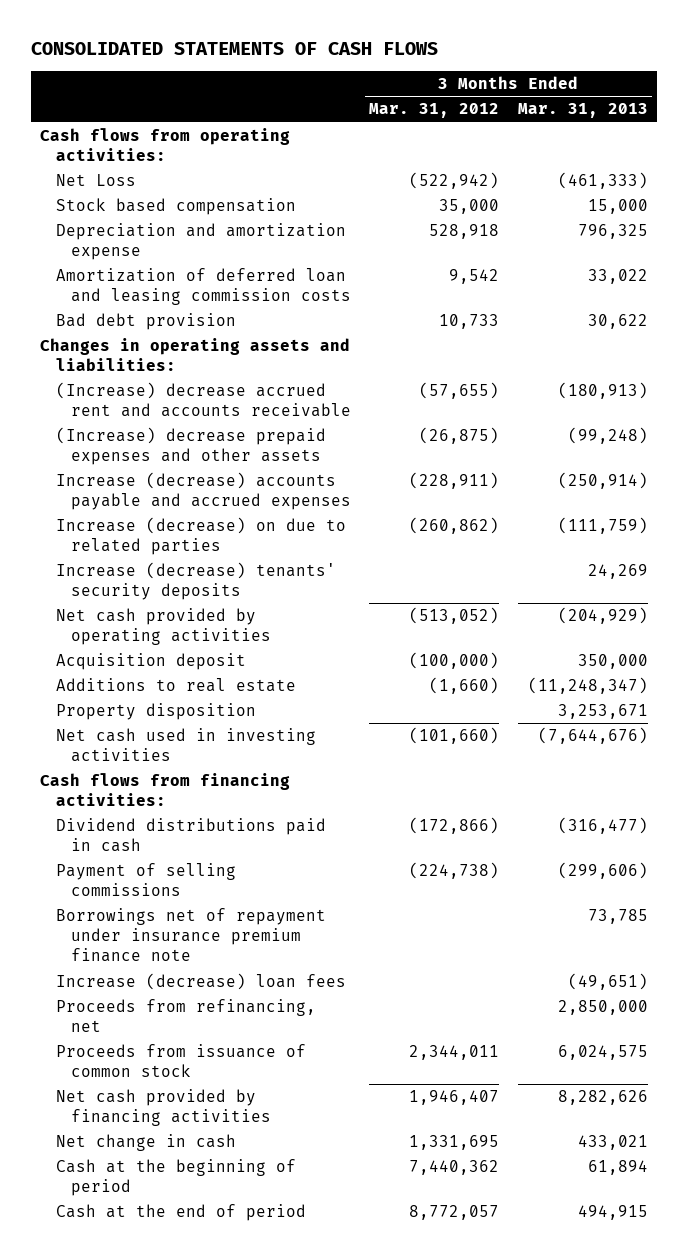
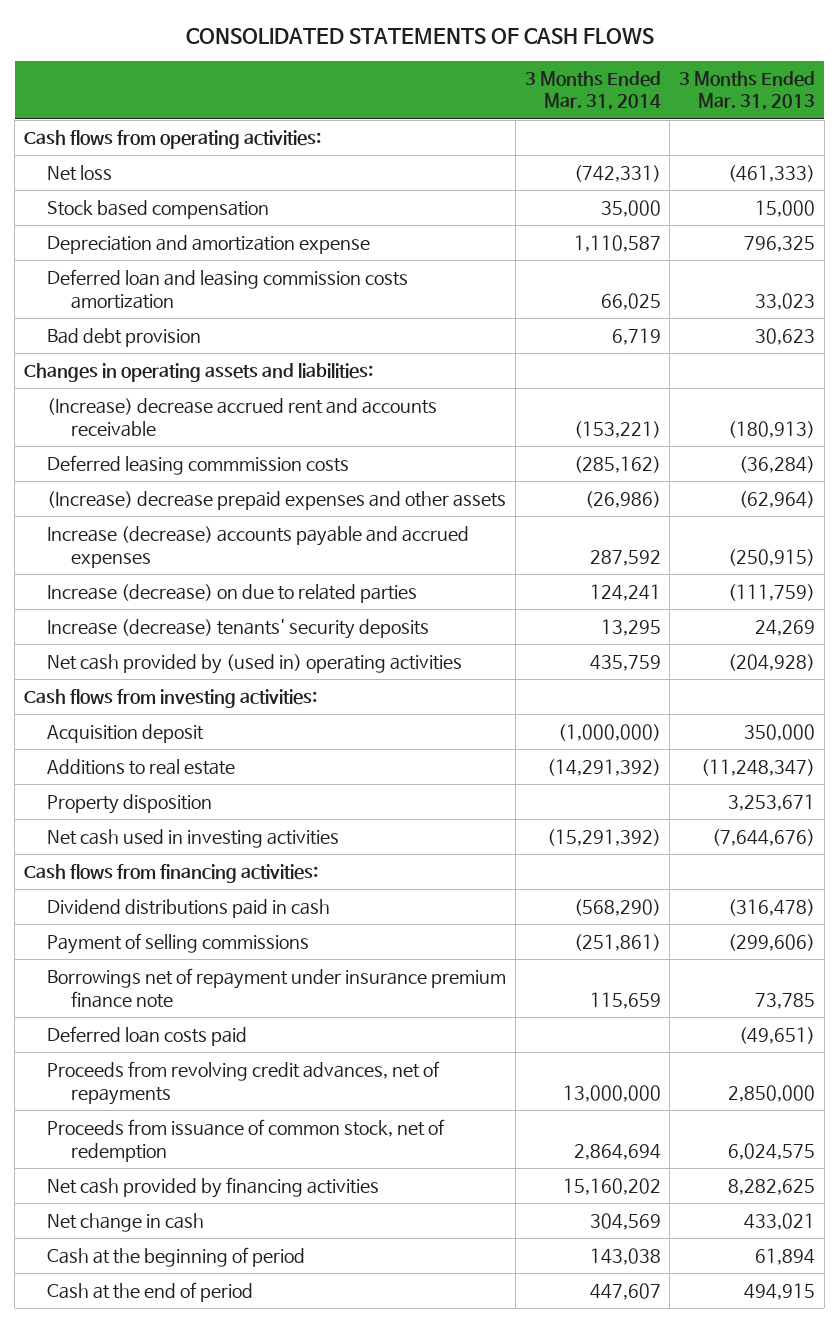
- | 3 Months Ended Mar. 31, 2012 | 3 Months Ended Mar. 31, 2013
+ | 3 Months Ended Mar. 31, 2014 | 3 Months Ended Mar. 31, 2013
- Net Loss | (522,942) | (461,333)
+ Net loss | (742,331) | (461,333)
- Amortization of deferred loan and leasing commission costs | 9,542 | 33,022
- Bad debt provision | 10,733 | 30,622
+ Deferred loan and leasing commission costs amortization | 66,025 | 33,023
+ Bad debt provision | 6,719 | 30,623
- (Increase) decrease prepaid expenses and other assets | (26,875) | (99,248)
- Increase (decrease) accounts payable and accrued expenses | (228,911) | (250,914)
+ Deferred leasing commmission costs | (285,162) | (36,284)
+ (Increase) decrease prepaid expenses and other assets | (26,986) | (62,964)
+ Increase (decrease) accounts payable and accrued expenses | 287,592 | (250,915)
- Net cash provided by operating activities | (513,052) | (204,929)
+ Net cash provided by (used in) operating activities | 435,759 | (204,928)
+ Cash flows from investing activities:
- Dividend distributions paid in cash | (172,866) | (316,477)
+ Dividend distributions paid in cash | (568,290) | (316,478)
- Increase (decrease) loan fees | | (49,651)
- Proceeds from refinancing, net | | 2,850,000
- Proceeds from issuance of common stock | 2,344,011 | 6,024,575
- Net cash provided by financing activities | 1,946,407 | 8,282,626
+ Deferred loan costs paid | | (49,651)
+ Proceeds from revolving credit advances, net of repayments | 13,000,000 | 2,850,000
+ Proceeds from issuance of common stock, net of redemption | 2,864,694 | 6,024,575
+ Net cash provided by financing activities | 15,160,202 | 8,282,625

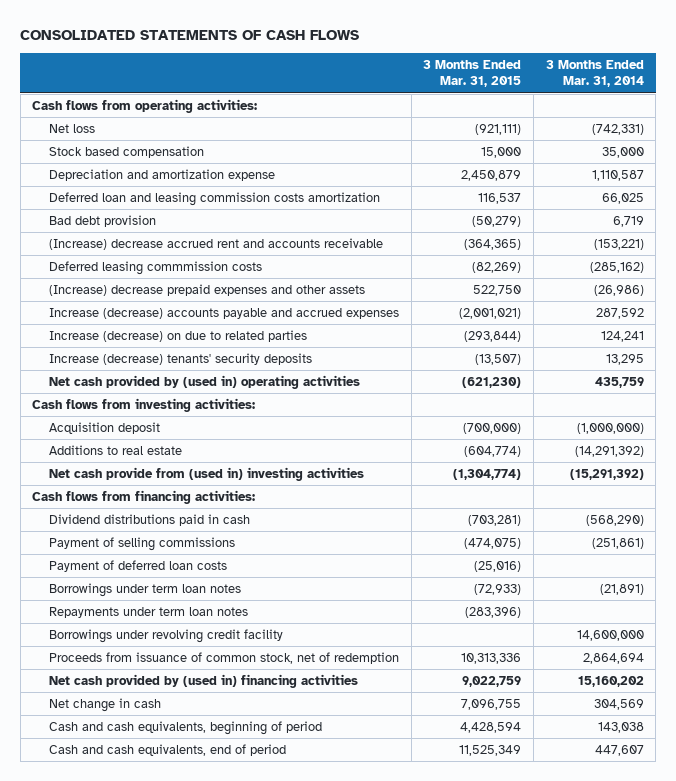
- | 3 Months Ended Mar. 31, 2014 | 3 Months Ended Mar. 31, 2013
+ | 3 Months Ended Mar. 31, 2015 | 3 Months Ended Mar. 31, 2014
- Changes in operating assets and liabilities:
- Property disposition | | 3,253,671
- Net cash used in investing activities | (15,291,392) | (7,644,676)
+ Net cash provide from (used in) investing activities | (1,304,774) | (15,291,392)
- Borrowings net of repayment under insurance premium finance note | 115,659 | 73,785
- Deferred loan costs paid | | (49,651)
- Proceeds from revolving credit advances, net of repayments | 13,000,000 | 2,850,000
+ Payment of deferred loan costs | (25,016) |
+ Borrowings under term loan notes | (72,933) | (21,891)
+ Repayments under term loan notes | (283,396) |
+ Borrowings under revolving credit facility | | 14,600,000
- Net cash provided by financing activities | 15,160,202 | 8,282,625
+ Net cash provided by (used in) financing activities | 9,022,759 | 15,160,202
- Cash at the beginning of period | 143,038 | 61,894
- Cash at the end of period | 447,607 | 494,915
+ Cash and cash equivalents, beginning of period | 4,428,594 | 143,038
+ Cash and cash equivalents, end of period | 11,525,349 | 447,607

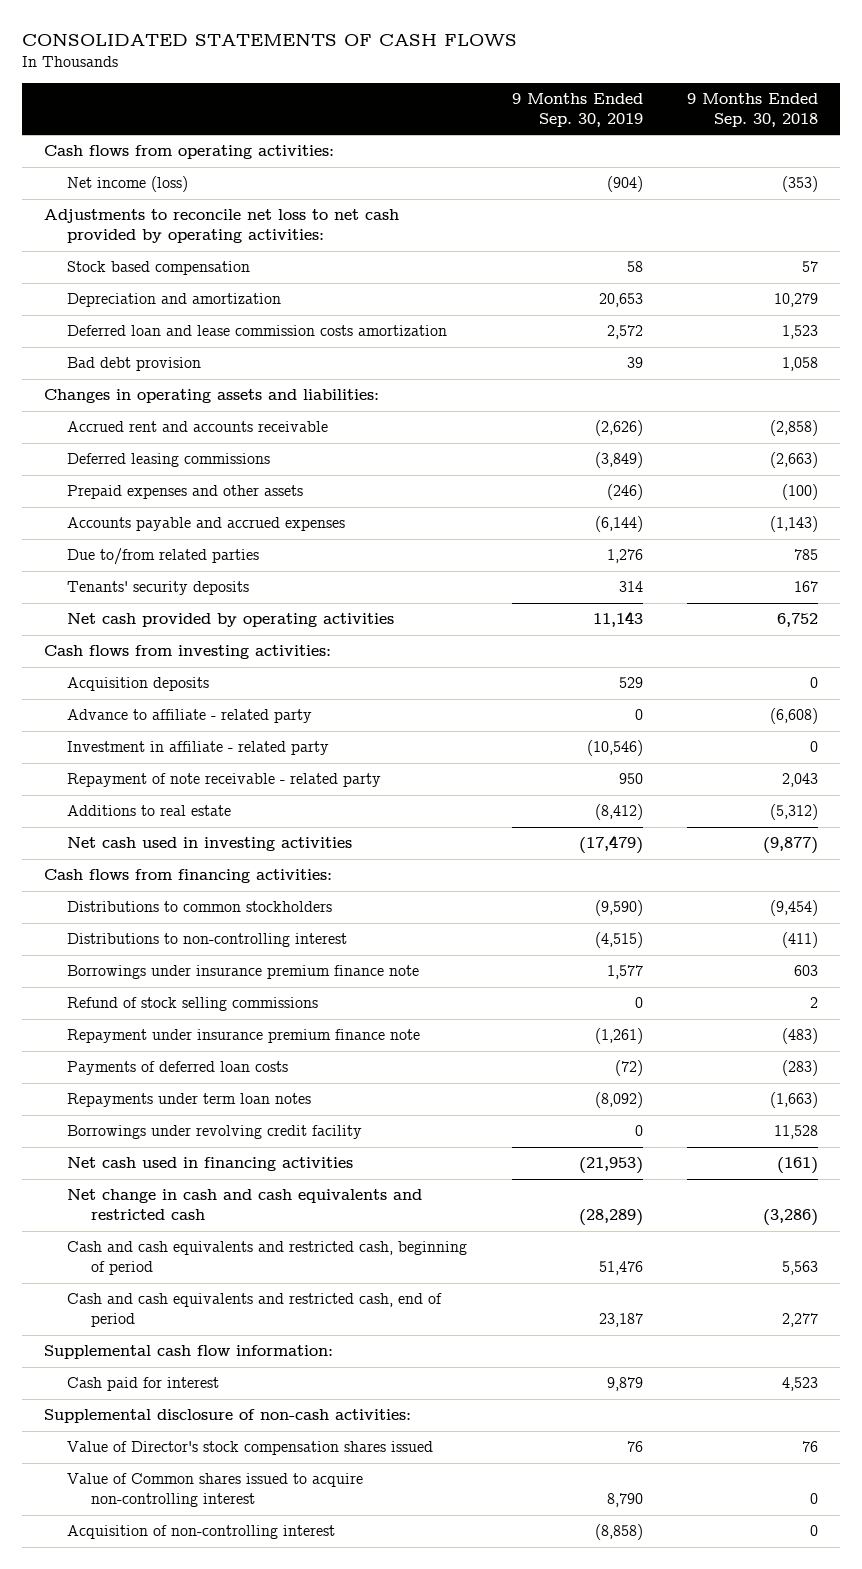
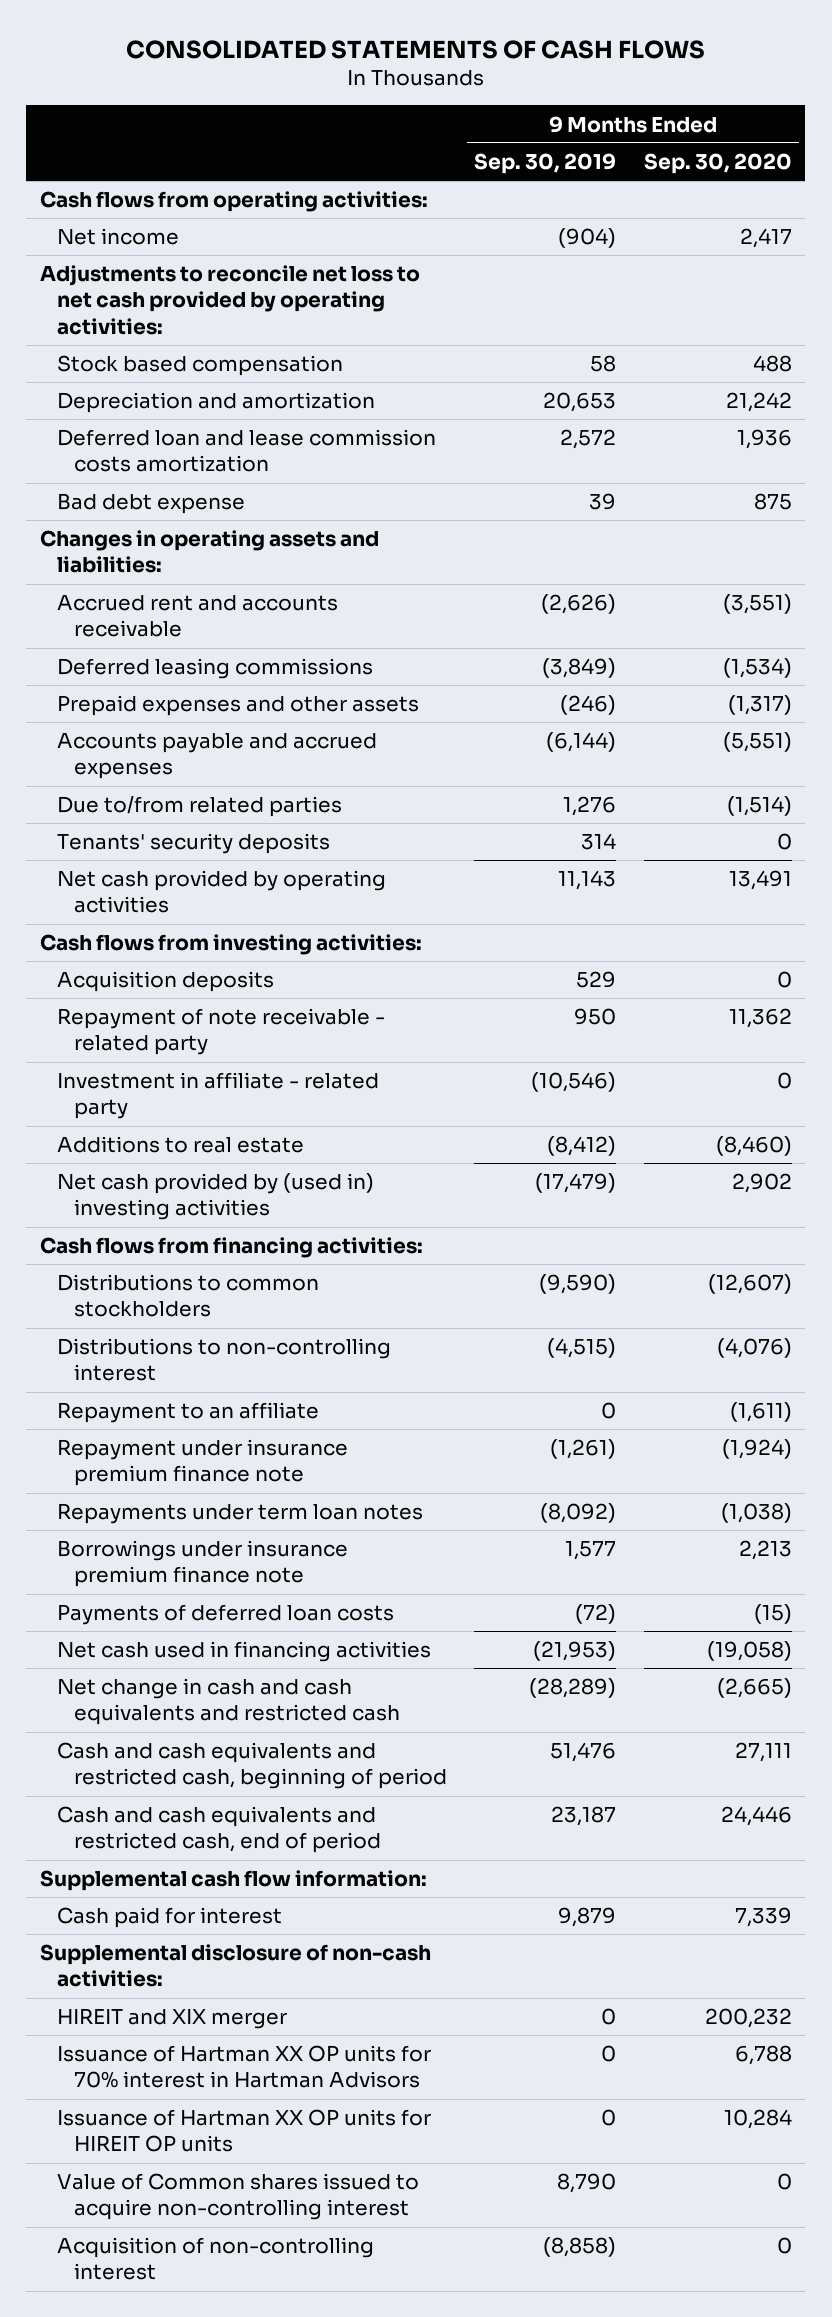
- | 9 Months Ended Sep. 30, 2019 | 9 Months Ended Sep. 30, 2018
+ | 9 Months Ended Sep. 30, 2019 | 9 Months Ended Sep. 30, 2020
- Net income (loss) | (904) | (353)
+ Net income | (904) | 2,417
- Bad debt provision | 39 | 1,058
+ Bad debt expense | 39 | 875
- Advance to affiliate - related party | 0 | (6,608)
moved down: Investment in affiliate - related party | (10,546) | 0
- Net cash used in investing activities | (17,479) | (9,877)
+ Net cash provided by (used in) investing activities | (17,479) | 2,902
- Refund of stock selling commissions | 0 | 2
+ Repayment to an affiliate | 0 | (1,611)
- Borrowings under revolving credit facility | 0 | 11,528
moved down: Borrowings under insurance premium finance note | 1,577 | 2,213
moved down: Payments of deferred loan costs | (72) | (15)
- Value of Director's stock compensation shares issued | 76 | 76
+ HIREIT and XIX merger | 0 | 200,232
+ Issuance of Hartman XX OP units for 70% interest in Hartman Advisors | 0 | 6,788
+ Issuance of Hartman XX OP units for HIREIT OP units | 0 | 10,284

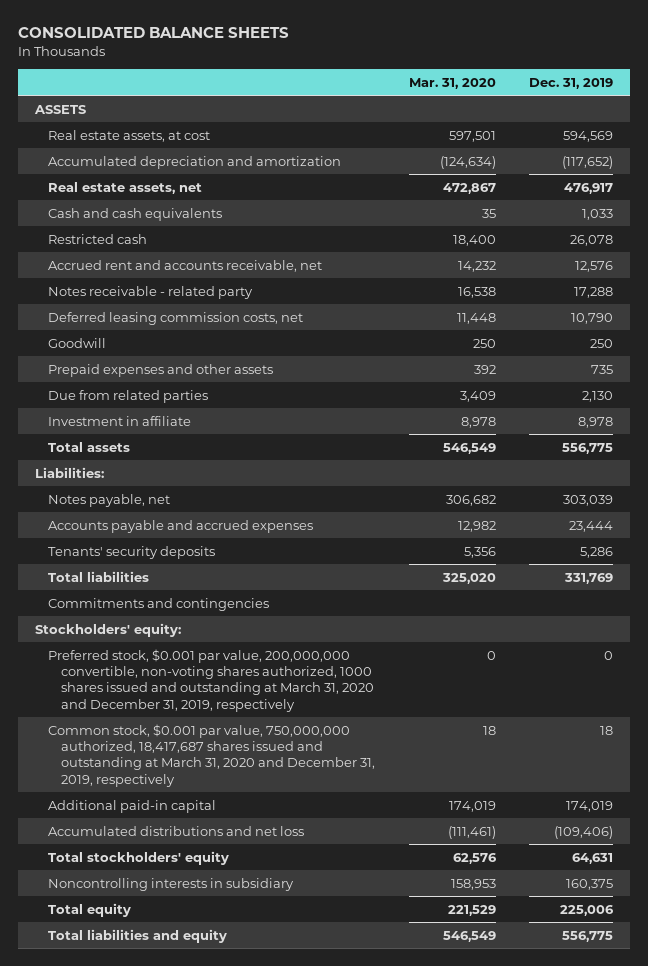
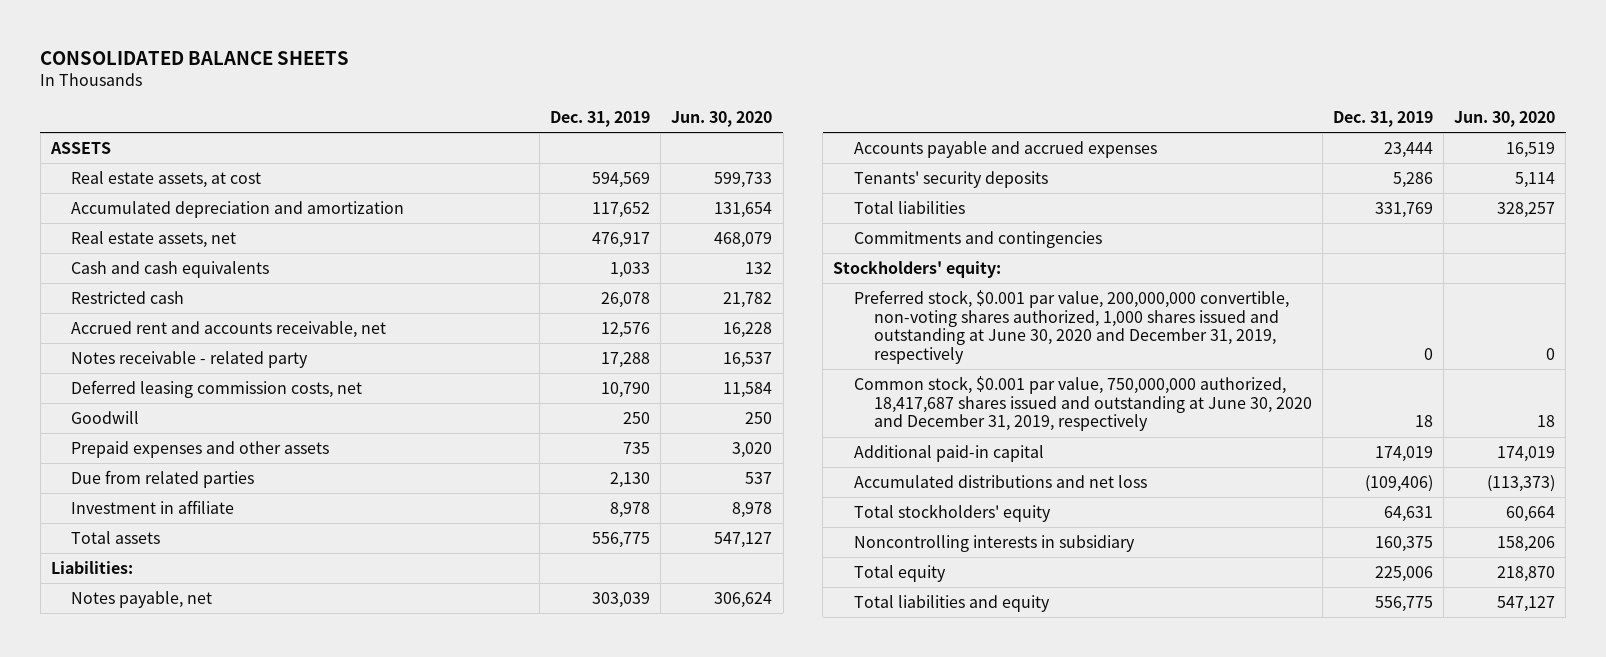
- | Mar. 31, 2020 | Dec. 31, 2019
+ | Dec. 31, 2019 | Jun. 30, 2020
- Accumulated depreciation and amortization | (124,634) | (117,652)
+ Accumulated depreciation and amortization | 117,652 | 131,654
- Preferred stock, $0.001 par value, 200,000,000 convertible, non-voting shares authorized, 1000 shares issued and outstanding at March 31, 2020 and December 31, 2019, respectively | 0 | 0
- Common stock, $0.001 par value, 750,000,000 authorized, 18,417,687 shares issued and outstanding at March 31, 2020 and December 31, 2019, respectively | 18 | 18
+ Preferred stock, $0.001 par value, 200,000,000 convertible, non-voting shares authorized, 1,000 shares issued and outstanding at June 30, 2020 and December 31, 2019, respectively | 0 | 0
+ Common stock, $0.001 par value, 750,000,000 authorized, 18,417,687 shares issued and outstanding at June 30, 2020 and December 31, 2019, respectively | 18 | 18

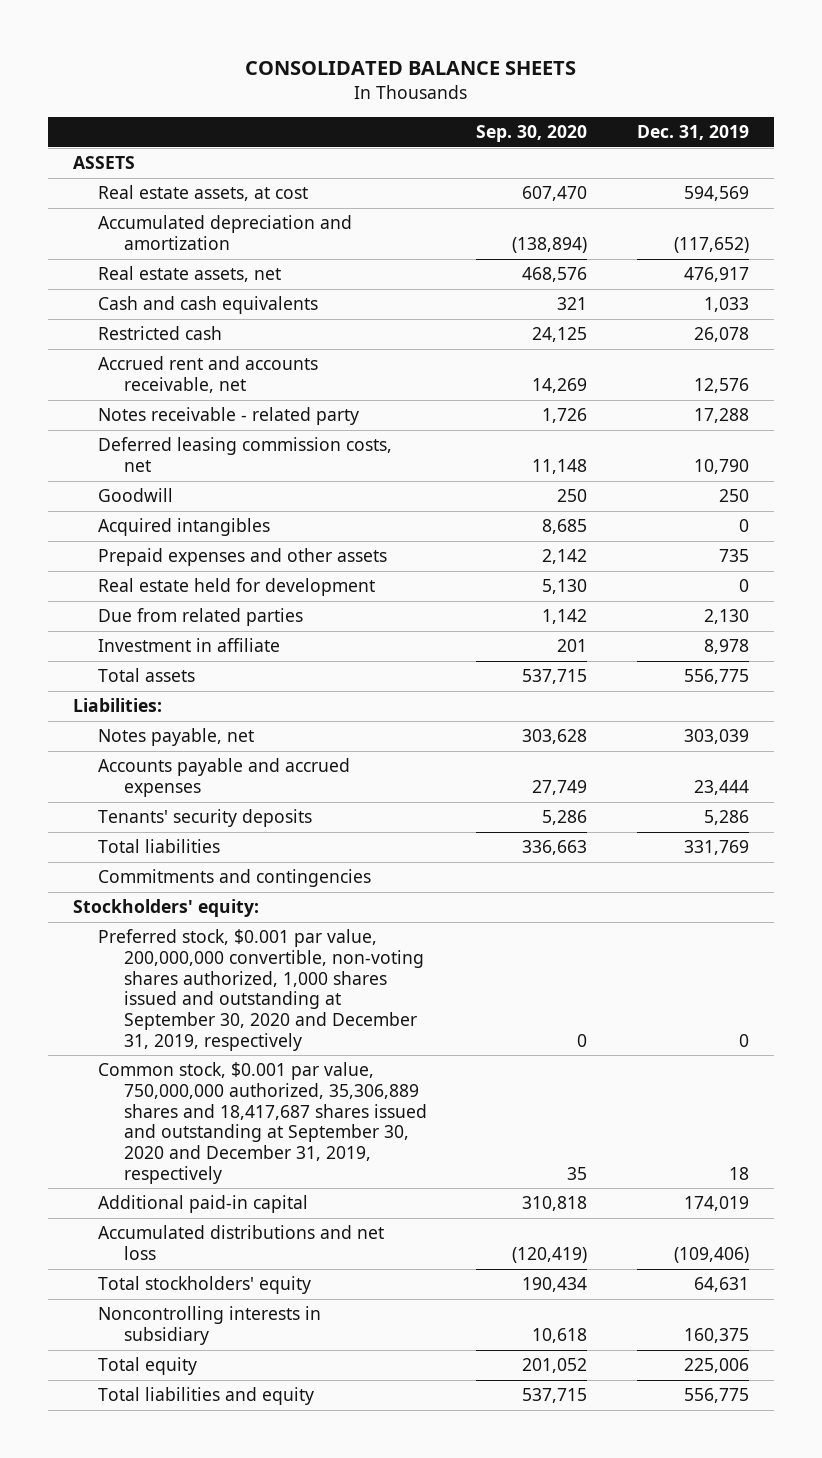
- | Dec. 31, 2019 | Jun. 30, 2020
+ | Sep. 30, 2020 | Dec. 31, 2019
- Accumulated depreciation and amortization | 117,652 | 131,654
+ Accumulated depreciation and amortization | (138,894) | (117,652)
+ Acquired intangibles | 8,685 | 0
+ Real estate held for development | 5,130 | 0
- Preferred stock, $0.001 par value, 200,000,000 convertible, non-voting shares authorized, 1,000 shares issued and outstanding at June 30, 2020 and December 31, 2019, respectively | 0 | 0
- Common stock, $0.001 par value, 750,000,000 authorized, 18,417,687 shares issued and outstanding at June 30, 2020 and December 31, 2019, respectively | 18 | 18
+ Preferred stock, $0.001 par value, 200,000,000 convertible, non-voting shares authorized, 1,000 shares issued and outstanding at September 30, 2020 and December 31, 2019, respectively | 0 | 0
+ Common stock, $0.001 par value, 750,000,000 authorized, 35,306,889 shares and 18,417,687 shares issued and outstanding at September 30, 2020 and December 31, 2019, respectively | 35 | 18

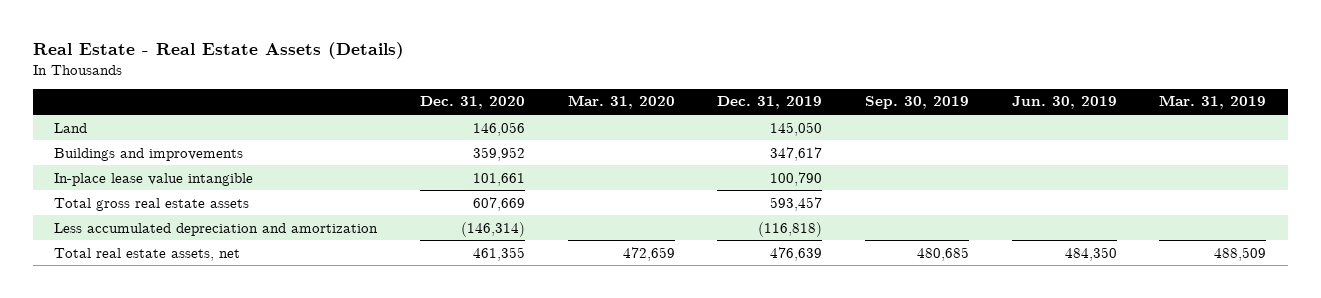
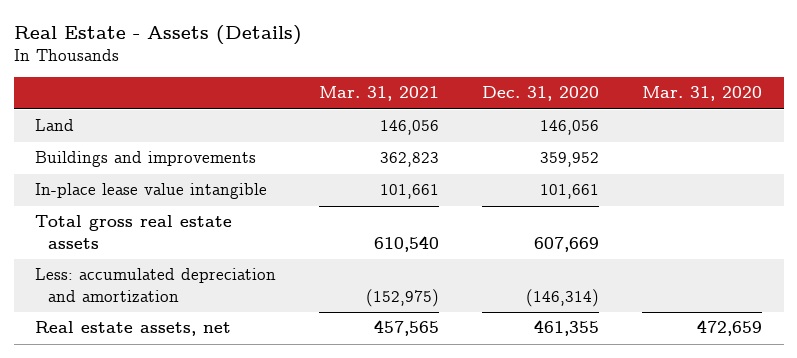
- Real Estate - Real Estate Assets (Details)
+ Real Estate - Assets (Details)
- | Dec. 31, 2020 | Mar. 31, 2020 | Dec. 31, 2019 | Sep. 30, 2019 | Jun. 30, 2019 | Mar. 31, 2019
+ | Mar. 31, 2021 | Dec. 31, 2020 | Mar. 31, 2020
- Less accumulated depreciation and amortization | (146,314) | | (116,818) | | |
- Total real estate assets, net | 461,355 | 472,659 | 476,639 | 480,685 | 484,350 | 488,509
+ Less: accumulated depreciation and amortization | (152,975) | (146,314) |
+ Real estate assets, net | 457,565 | 461,355 | 472,659

